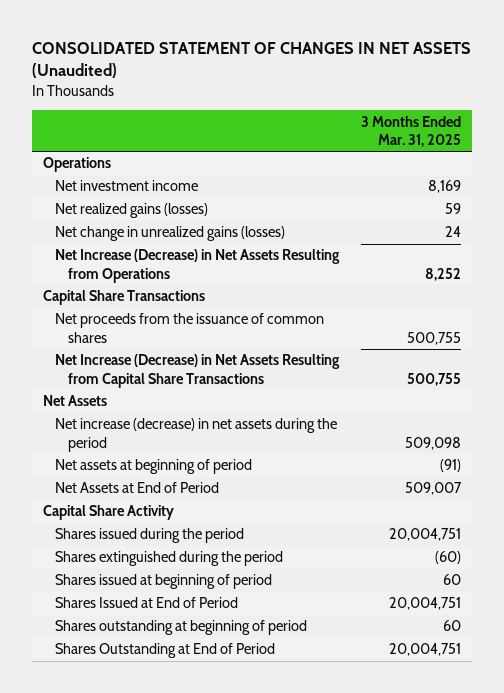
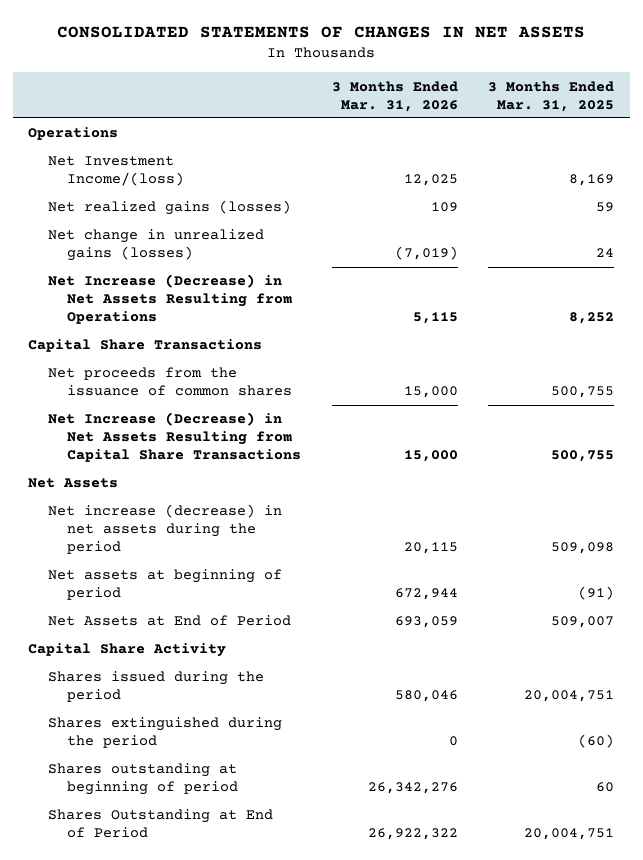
- CONSOLIDATED STATEMENT OF CHANGES IN NET ASSETS (Unaudited)
+ CONSOLIDATED STATEMENTS OF CHANGES IN NET ASSETS
- | 3 Months Ended Mar. 31, 2025
+ | 3 Months Ended Mar. 31, 2026 | 3 Months Ended Mar. 31, 2025
- Net investment income | 8,169
+ Net Investment Income/(loss) | 12,025 | 8,169
- Shares issued at beginning of period | 60
- Shares Issued at End of Period | 20,004,751

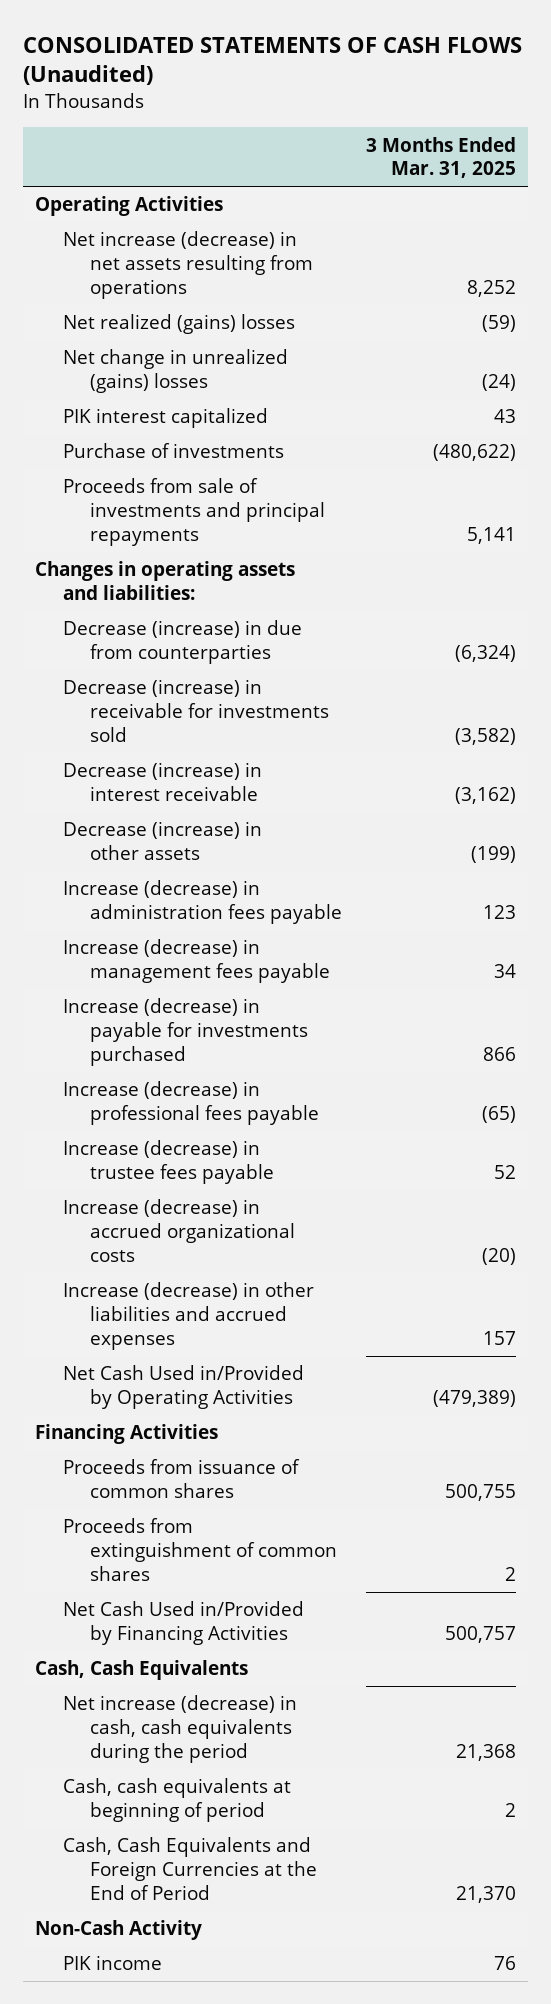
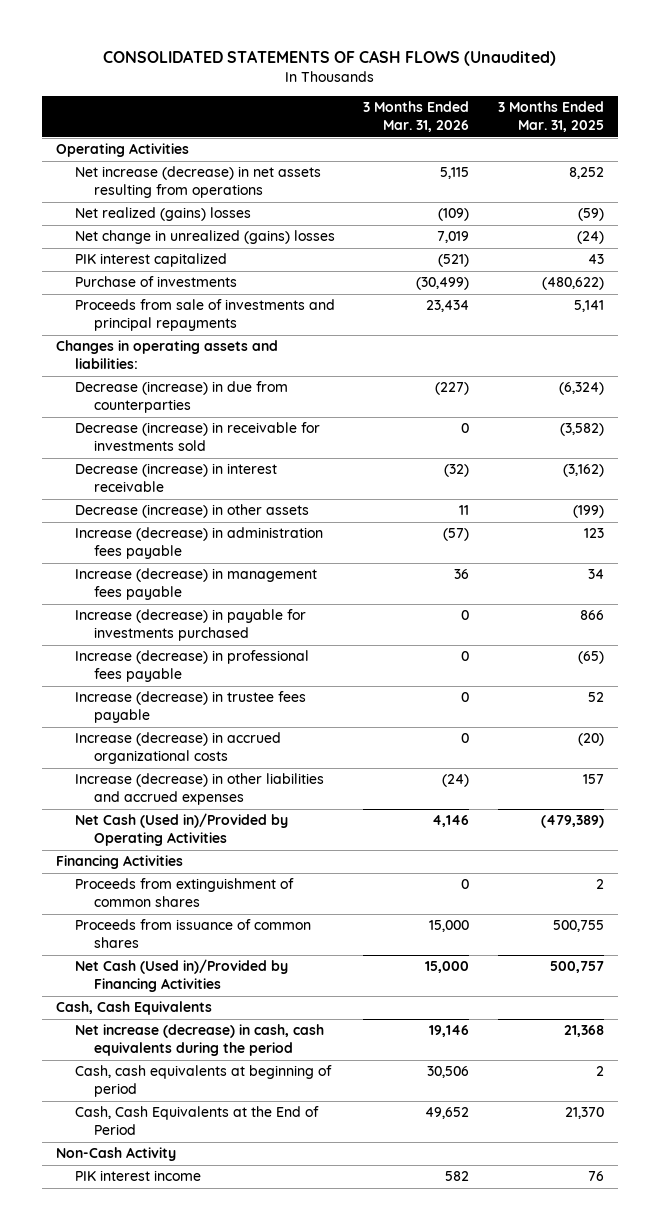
- | 3 Months Ended Mar. 31, 2025
+ | 3 Months Ended Mar. 31, 2026 | 3 Months Ended Mar. 31, 2025
- Net Cash Used in/Provided by Operating Activities | (479,389)
+ Net Cash (Used in)/Provided by Operating Activities | 4,146 | (479,389)
- Net Cash Used in/Provided by Financing Activities | 500,757
moved down: Proceeds from issuance of common shares | 15,000 | 500,755
+ Net Cash (Used in)/Provided by Financing Activities | 15,000 | 500,757
- Cash, Cash Equivalents and Foreign Currencies at the End of Period | 21,370
+ Cash, Cash Equivalents at the End of Period | 49,652 | 21,370
- PIK income | 76
+ PIK interest income | 582 | 76

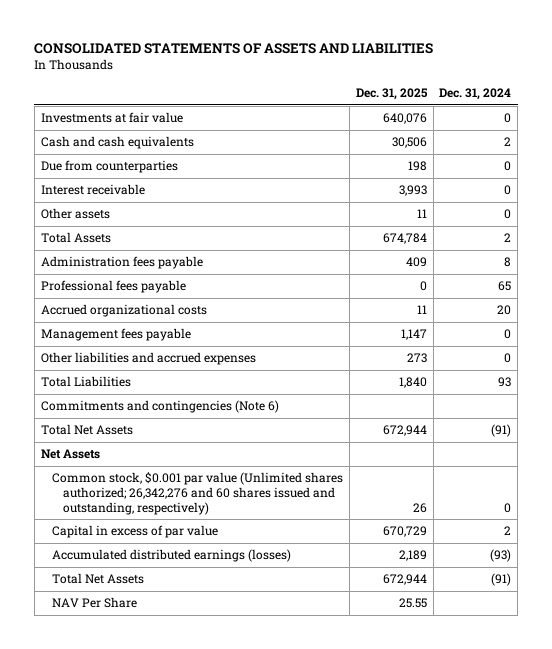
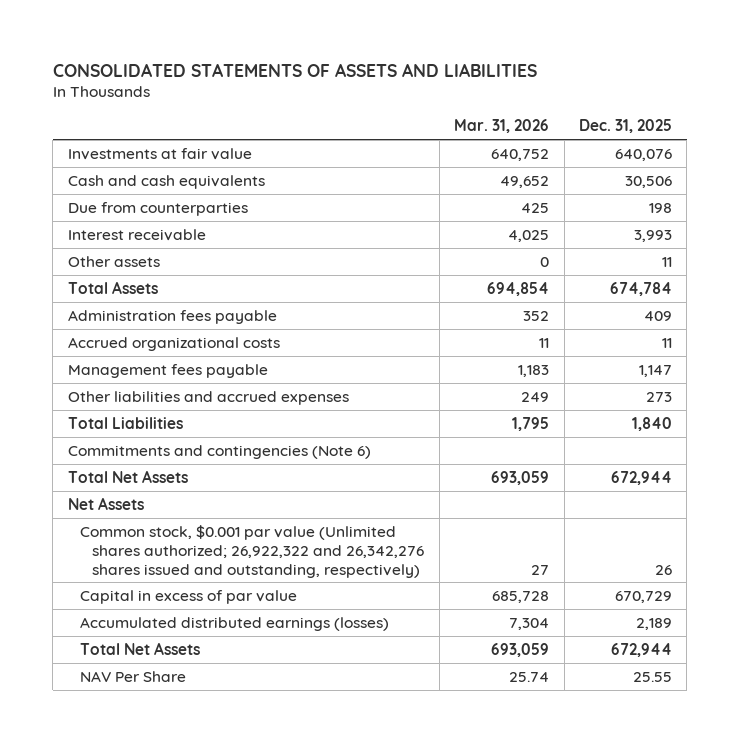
- | Dec. 31, 2025 | Dec. 31, 2024
+ | Mar. 31, 2026 | Dec. 31, 2025
- Professional fees payable | 0 | 65
- Common stock, $0.001 par value (Unlimited shares authorized; 26,342,276 and 60 shares issued and outstanding, respectively) | 26 | 0
+ Common stock, $0.001 par value (Unlimited shares authorized; 26,922,322 and 26,342,276 shares issued and outstanding, respectively) | 27 | 26

